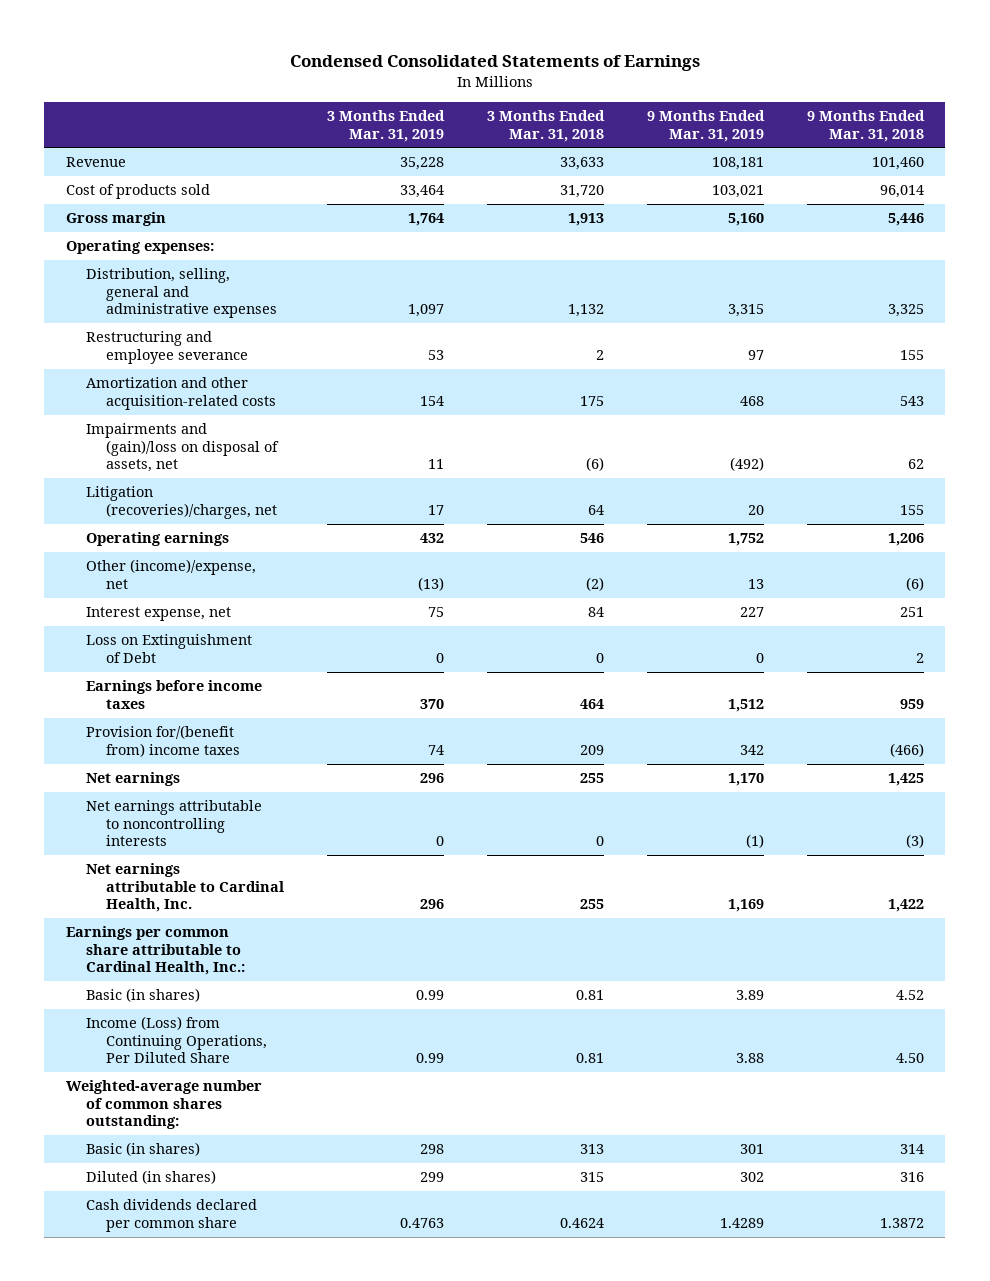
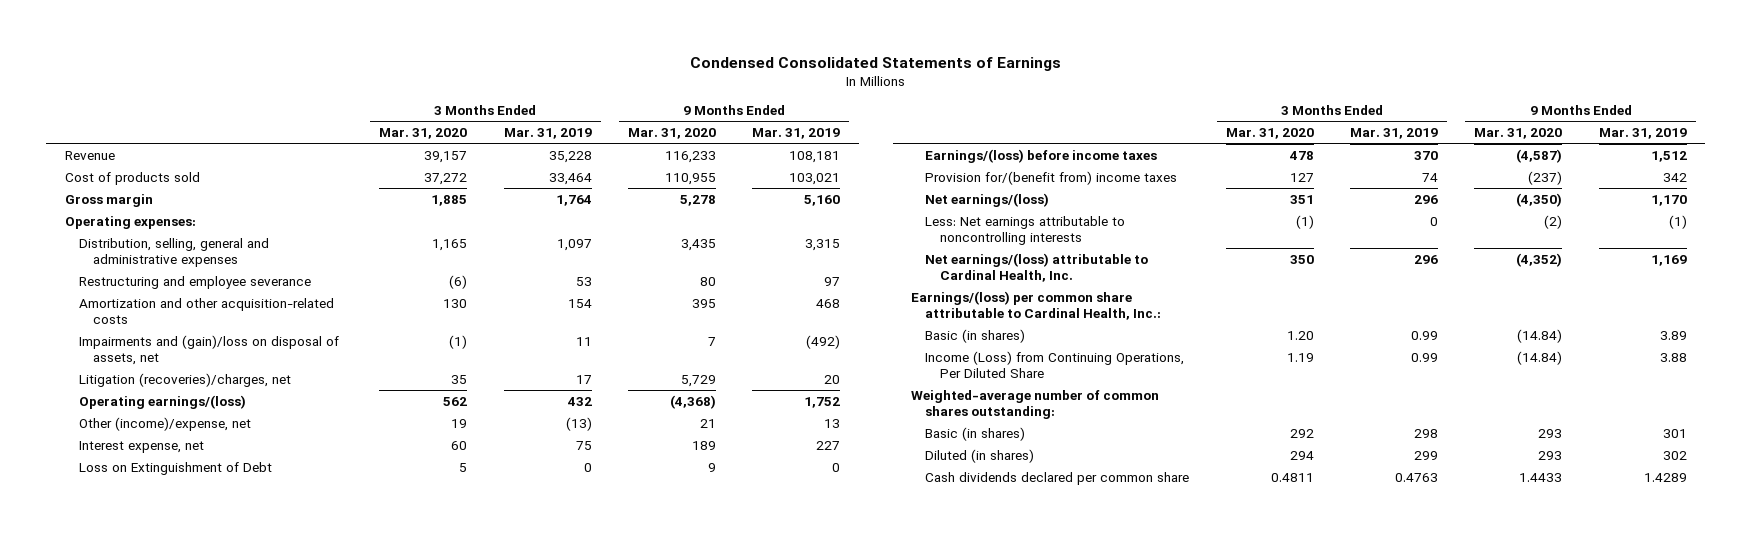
- | 3 Months Ended Mar. 31, 2019 | 3 Months Ended Mar. 31, 2018 | 9 Months Ended Mar. 31, 2019 | 9 Months Ended Mar. 31, 2018
+ | 3 Months Ended Mar. 31, 2020 | 3 Months Ended Mar. 31, 2019 | 9 Months Ended Mar. 31, 2020 | 9 Months Ended Mar. 31, 2019
- Operating earnings | 432 | 546 | 1,752 | 1,206
+ Operating earnings/(loss) | 562 | 432 | (4,368) | 1,752
- Earnings before income taxes | 370 | 464 | 1,512 | 959
+ Earnings/(loss) before income taxes | 478 | 370 | (4,587) | 1,512
- Net earnings | 296 | 255 | 1,170 | 1,425
- Net earnings attributable to noncontrolling interests | 0 | 0 | (1) | (3)
- Net earnings attributable to Cardinal Health, Inc. | 296 | 255 | 1,169 | 1,422
- Earnings per common share attributable to Cardinal Health, Inc.:
+ Net earnings/(loss) | 351 | 296 | (4,350) | 1,170
+ Less: Net earnings attributable to noncontrolling interests | (1) | 0 | (2) | (1)
+ Net earnings/(loss) attributable to Cardinal Health, Inc. | 350 | 296 | (4,352) | 1,169
+ Earnings/(loss) per common share attributable to Cardinal Health, Inc.:

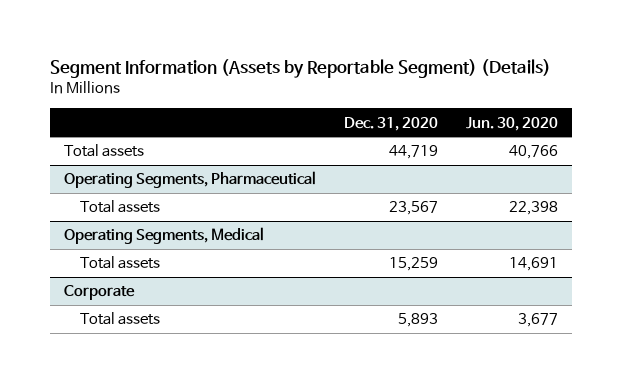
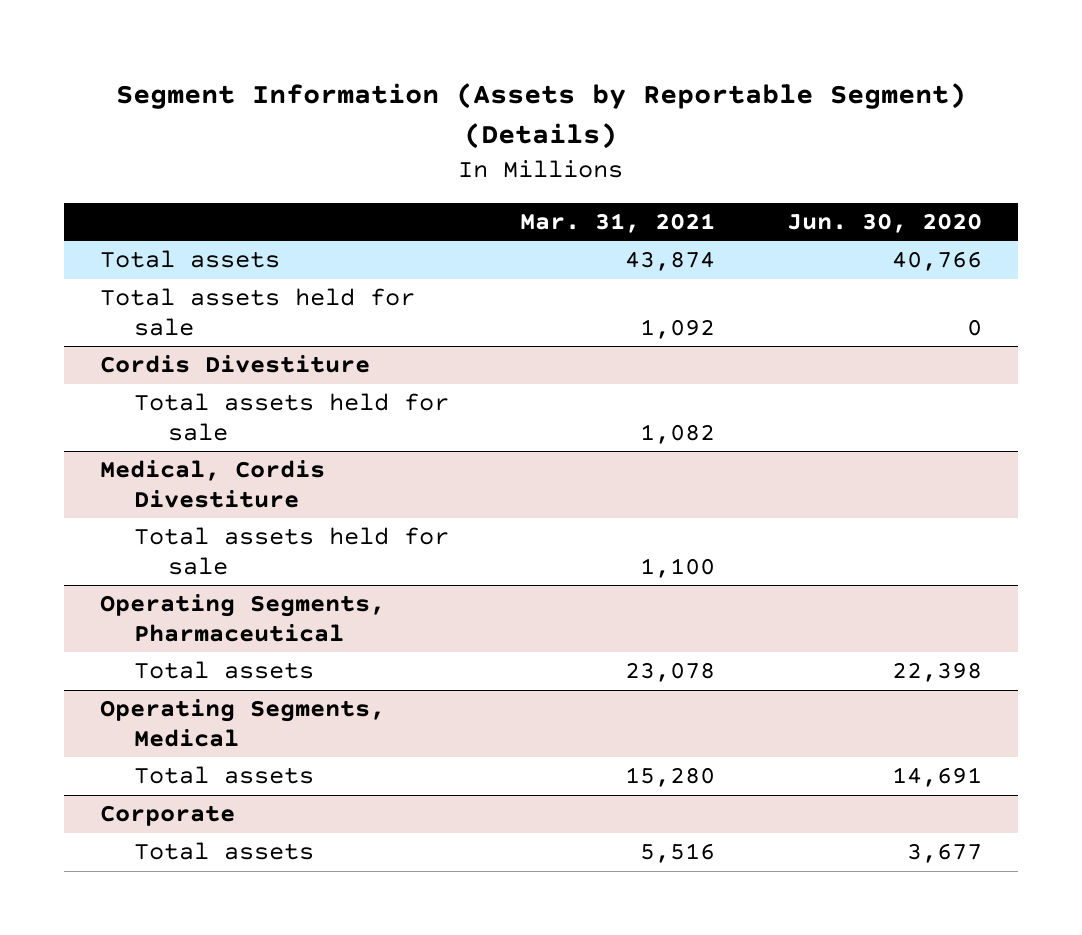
- | Dec. 31, 2020 | Jun. 30, 2020
+ | Mar. 31, 2021 | Jun. 30, 2020
+ Total assets held for sale | 1,092 | 0
+ Cordis Divestiture
+ Total assets held for sale | 1,082 |
+ Medical, Cordis Divestiture
+ Total assets held for sale | 1,100 |

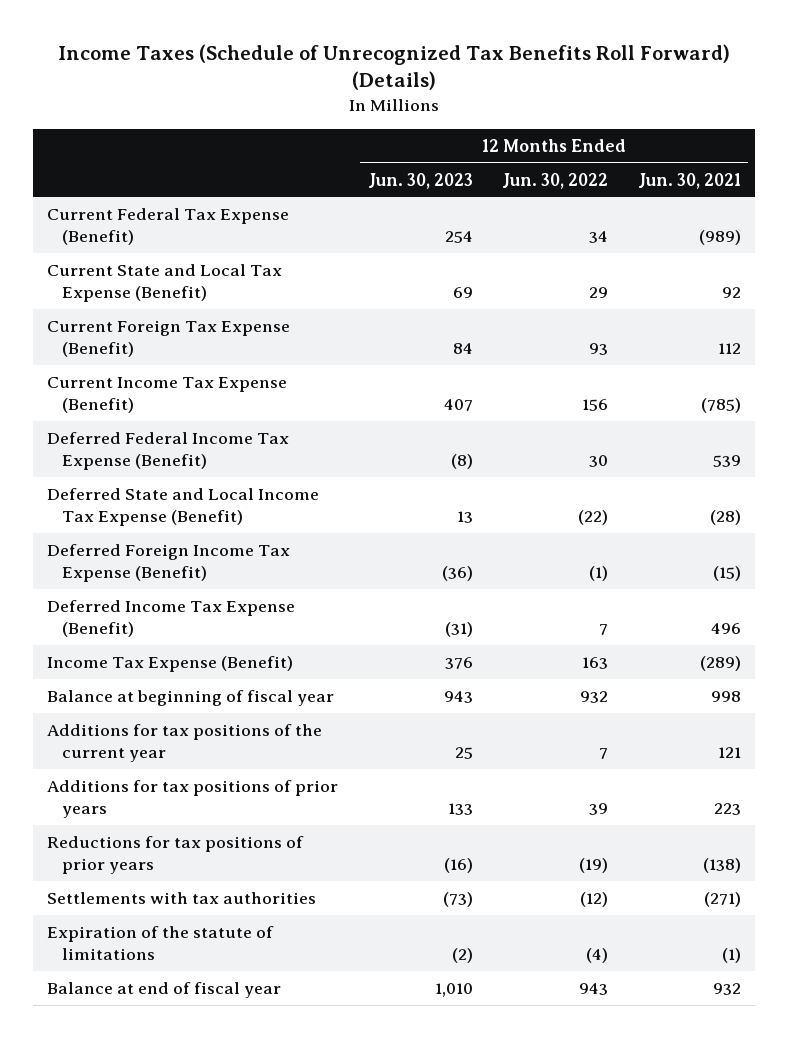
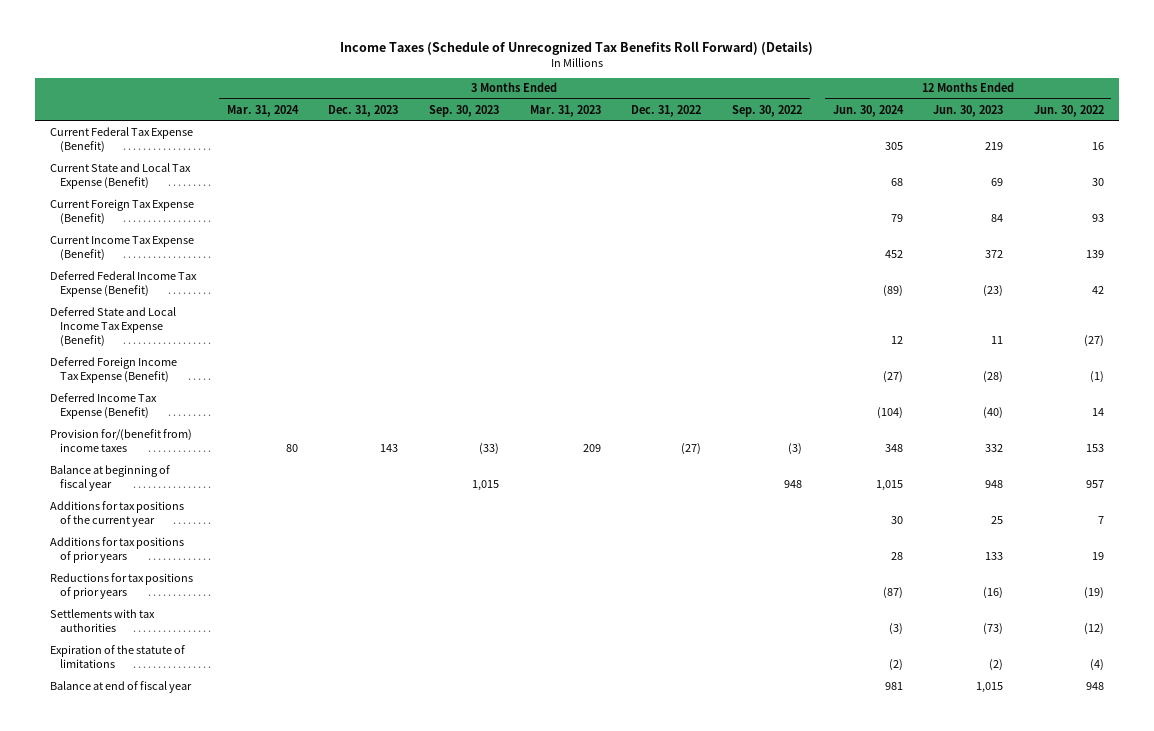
- | 12 Months Ended Jun. 30, 2023 | 12 Months Ended Jun. 30, 2022 | 12 Months Ended Jun. 30, 2021
+ | 3 Months Ended Mar. 31, 2024 | 3 Months Ended Dec. 31, 2023 | 3 Months Ended Sep. 30, 2023 | 3 Months Ended Mar. 31, 2023 | 3 Months Ended Dec. 31, 2022 | 3 Months Ended Sep. 30, 2022 | 12 Months Ended Jun. 30, 2024 | 12 Months Ended Jun. 30, 2023 | 12 Months Ended Jun. 30, 2022
- Current Federal Tax Expense (Benefit) | 254 | 34 | (989)
- Current State and Local Tax Expense (Benefit) | 69 | 29 | 92
+ Current Federal Tax Expense (Benefit) | | | | | | | 305 | 219 | 16
+ Current State and Local Tax Expense (Benefit) | | | | | | | 68 | 69 | 30
- Current Income Tax Expense (Benefit) | 407 | 156 | (785)
- Deferred Federal Income Tax Expense (Benefit) | (8) | 30 | 539
- Deferred State and Local Income Tax Expense (Benefit) | 13 | (22) | (28)
- Deferred Foreign Income Tax Expense (Benefit) | (36) | (1) | (15)
- Deferred Income Tax Expense (Benefit) | (31) | 7 | 496
- Income Tax Expense (Benefit) | 376 | 163 | (289)
- Balance at beginning of fiscal year | 943 | 932 | 998
+ Current Income Tax Expense (Benefit) | | | | | | | 452 | 372 | 139
+ Deferred Federal Income Tax Expense (Benefit) | | | | | | | (89) | (23) | 42
+ Deferred State and Local Income Tax Expense (Benefit) | | | | | | | 12 | 11 | (27)
+ Deferred Foreign Income Tax Expense (Benefit) | | | | | | | (27) | (28) | (1)
+ Deferred Income Tax Expense (Benefit) | | | | | | | (104) | (40) | 14
+ Provision for/(benefit from) income taxes | 80 | 143 | (33) | 209 | (27) | (3) | 348 | 332 | 153
+ Balance at beginning of fiscal year | | | 1,015 | | | 948 | 1,015 | 948 | 957
- Additions for tax positions of prior years | 133 | 39 | 223
+ Additions for tax positions of prior years | | | | | | | 28 | 133 | 19
- Balance at end of fiscal year | 1,010 | 943 | 932
+ Balance at end of fiscal year | | | | | | | 981 | 1,015 | 948

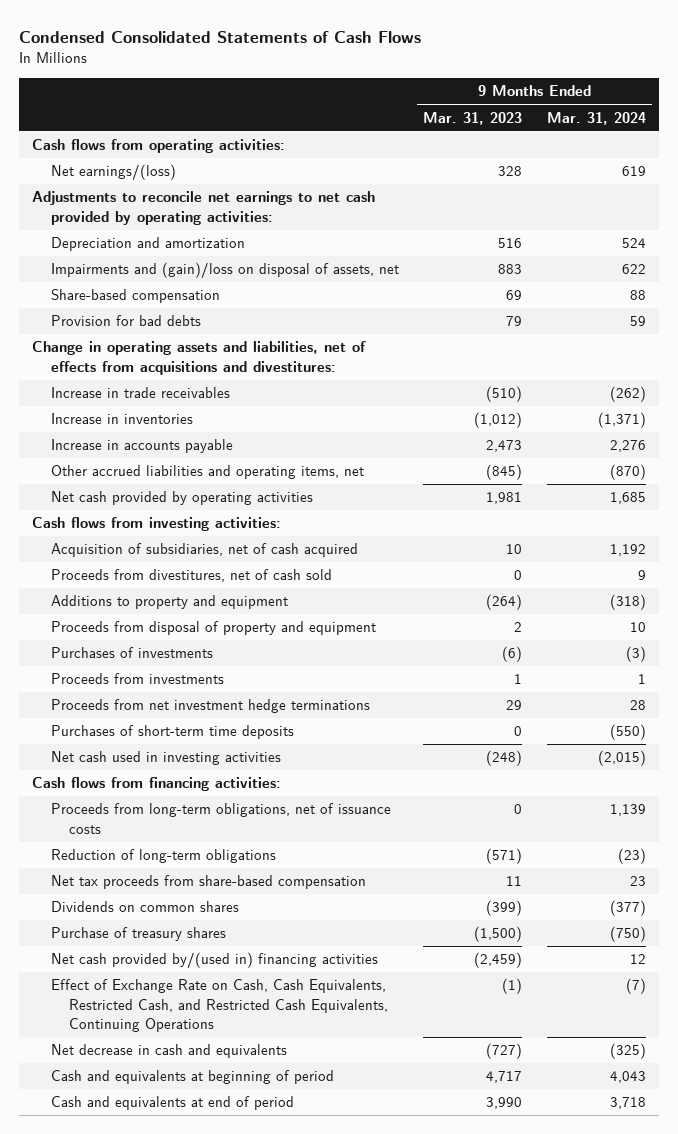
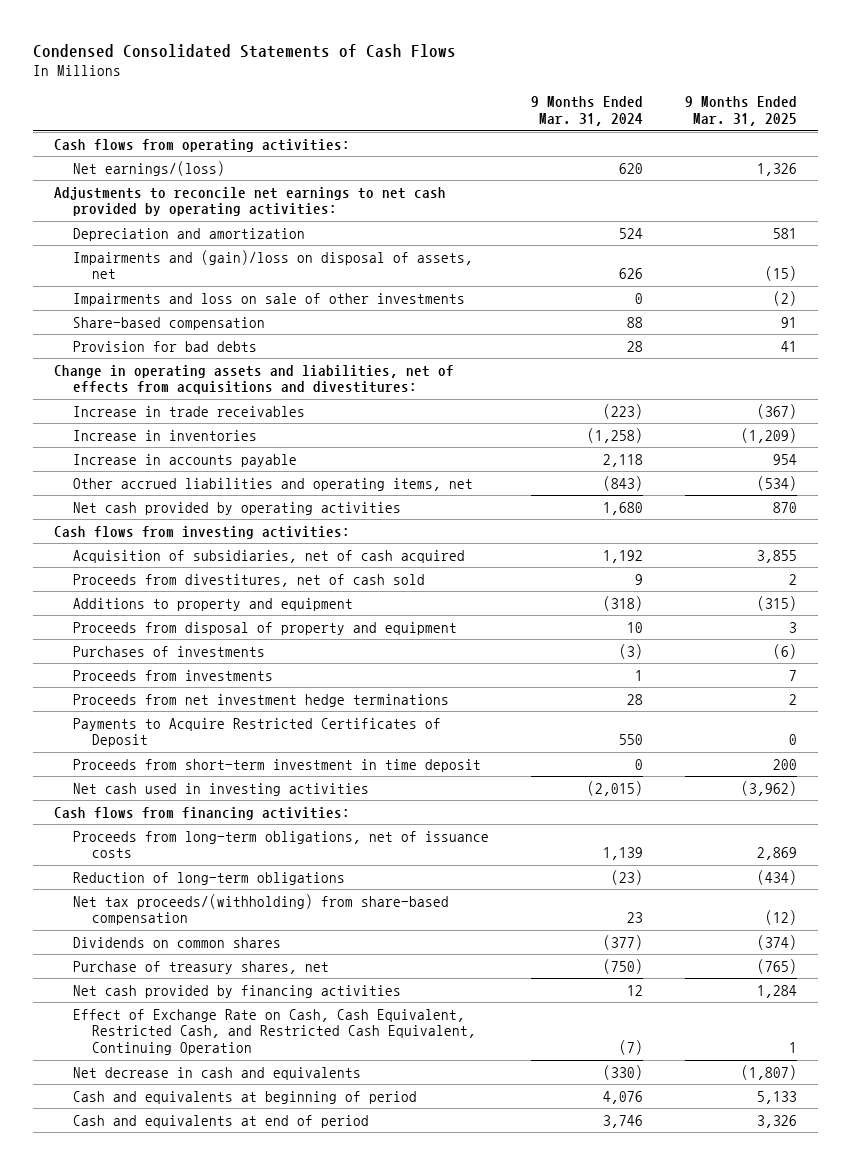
- | 9 Months Ended Mar. 31, 2023 | 9 Months Ended Mar. 31, 2024
+ | 9 Months Ended Mar. 31, 2024 | 9 Months Ended Mar. 31, 2025
- Net earnings/(loss) | 328 | 619
+ Net earnings/(loss) | 620 | 1,326
- Impairments and (gain)/loss on disposal of assets, net | 883 | 622
+ Impairments and (gain)/loss on disposal of assets, net | 626 | (15)
+ Impairments and loss on sale of other investments | 0 | (2)
- Provision for bad debts | 79 | 59
+ Provision for bad debts | 28 | 41
- Increase in trade receivables | (510) | (262)
- Increase in inventories | (1,012) | (1,371)
- Increase in accounts payable | 2,473 | 2,276
- Other accrued liabilities and operating items, net | (845) | (870)
- Net cash provided by operating activities | 1,981 | 1,685
+ Increase in trade receivables | (223) | (367)
+ Increase in inventories | (1,258) | (1,209)
+ Increase in accounts payable | 2,118 | 954
+ Other accrued liabilities and operating items, net | (843) | (534)
+ Net cash provided by operating activities | 1,680 | 870
- Purchases of short-term time deposits | 0 | (550)
+ Payments to Acquire Restricted Certificates of Deposit | 550 | 0
+ Proceeds from short-term investment in time deposit | 0 | 200
- Net tax proceeds from share-based compensation | 11 | 23
+ Net tax proceeds/(withholding) from share-based compensation | 23 | (12)
- Purchase of treasury shares | (1,500) | (750)
- Net cash provided by/(used in) financing activities | (2,459) | 12
- Effect of Exchange Rate on Cash, Cash Equivalents, Restricted Cash, and Restricted Cash Equivalents, Continuing Operations | (1) | (7)
- Net decrease in cash and equivalents | (727) | (325)
- Cash and equivalents at beginning of period | 4,717 | 4,043
- Cash and equivalents at end of period | 3,990 | 3,718
+ Purchase of treasury shares, net | (750) | (765)
+ Net cash provided by financing activities | 12 | 1,284
+ Effect of Exchange Rate on Cash, Cash Equivalent, Restricted Cash, and Restricted Cash Equivalent, Continuing Operation | (7) | 1
+ Net decrease in cash and equivalents | (330) | (1,807)
+ Cash and equivalents at beginning of period | 4,076 | 5,133
+ Cash and equivalents at end of period | 3,746 | 3,326

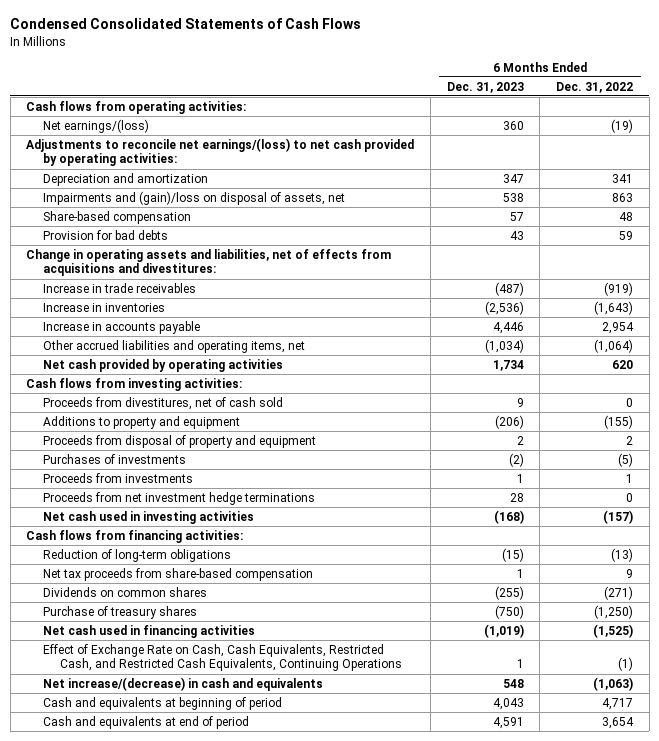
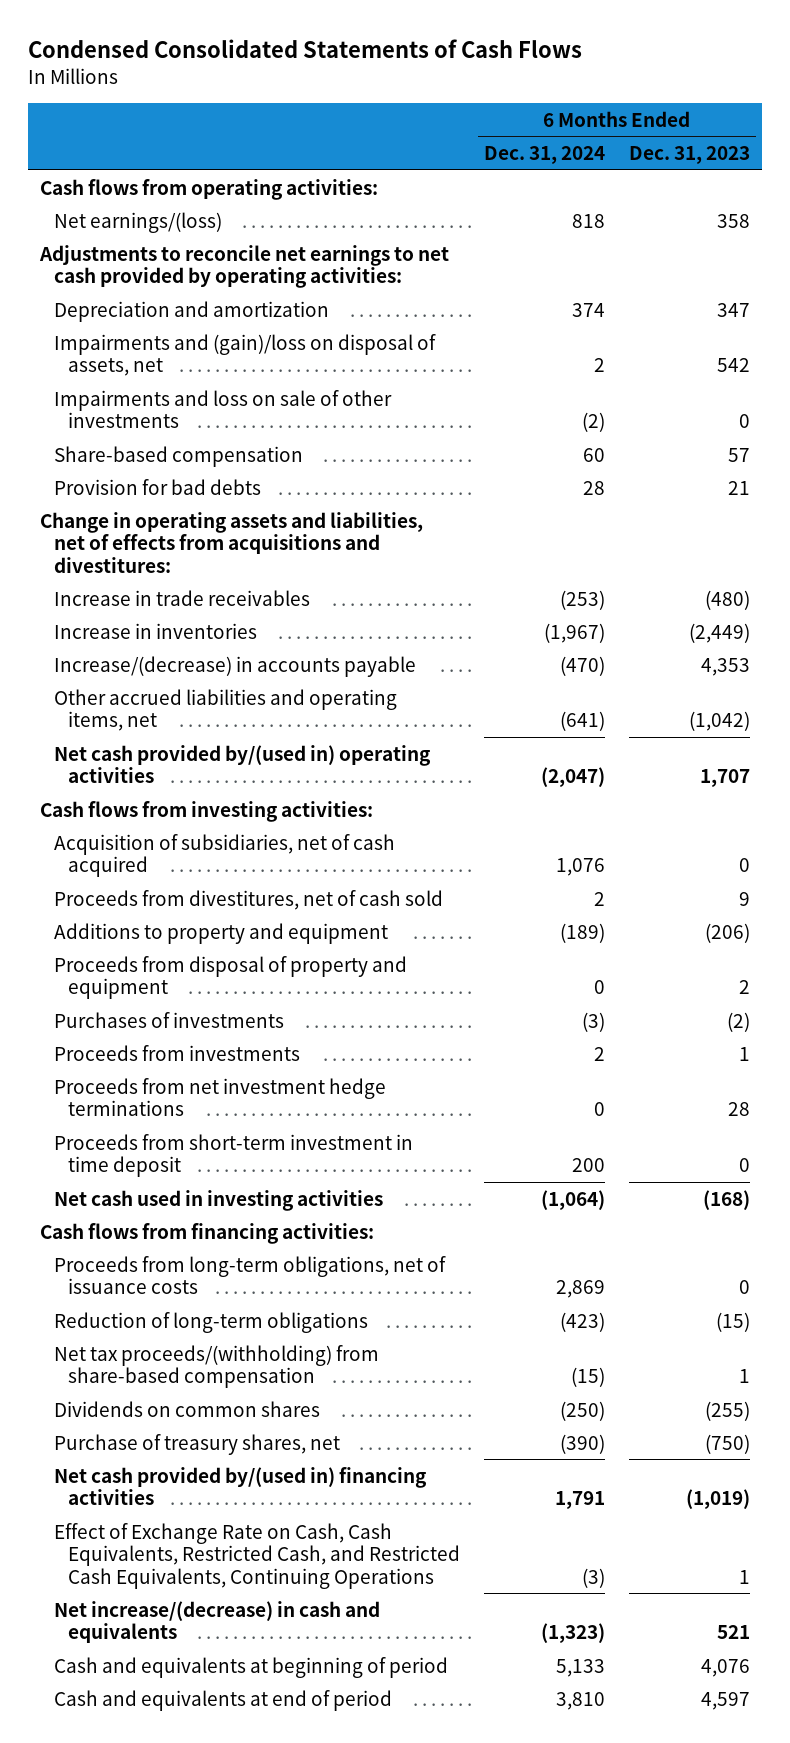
- | 6 Months Ended Dec. 31, 2023 | 6 Months Ended Dec. 31, 2022
+ | 6 Months Ended Dec. 31, 2024 | 6 Months Ended Dec. 31, 2023
- Net earnings/(loss) | 360 | (19)
- Adjustments to reconcile net earnings/(loss) to net cash provided by operating activities:
+ Net earnings/(loss) | 818 | 358
+ Adjustments to reconcile net earnings to net cash provided by operating activities:
- Impairments and (gain)/loss on disposal of assets, net | 538 | 863
+ Impairments and (gain)/loss on disposal of assets, net | 2 | 542
+ Impairments and loss on sale of other investments | (2) | 0
- Provision for bad debts | 43 | 59
+ Provision for bad debts | 28 | 21
- Increase in trade receivables | (487) | (919)
- Increase in inventories | (2,536) | (1,643)
- Increase in accounts payable | 4,446 | 2,954
- Other accrued liabilities and operating items, net | (1,034) | (1,064)
- Net cash provided by operating activities | 1,734 | 620
+ Increase in trade receivables | (253) | (480)
+ Increase in inventories | (1,967) | (2,449)
+ Increase/(decrease) in accounts payable | (470) | 4,353
+ Other accrued liabilities and operating items, net | (641) | (1,042)
+ Net cash provided by/(used in) operating activities | (2,047) | 1,707
+ Acquisition of subsidiaries, net of cash acquired | 1,076 | 0
+ Proceeds from short-term investment in time deposit | 200 | 0
+ Proceeds from long-term obligations, net of issuance costs | 2,869 | 0
- Net tax proceeds from share-based compensation | 1 | 9
+ Net tax proceeds/(withholding) from share-based compensation | (15) | 1
- Purchase of treasury shares | (750) | (1,250)
- Net cash used in financing activities | (1,019) | (1,525)
+ Purchase of treasury shares, net | (390) | (750)
+ Net cash provided by/(used in) financing activities | 1,791 | (1,019)
- Net increase/(decrease) in cash and equivalents | 548 | (1,063)
- Cash and equivalents at beginning of period | 4,043 | 4,717
- Cash and equivalents at end of period | 4,591 | 3,654
+ Net increase/(decrease) in cash and equivalents | (1,323) | 521
+ Cash and equivalents at beginning of period | 5,133 | 4,076
+ Cash and equivalents at end of period | 3,810 | 4,597

